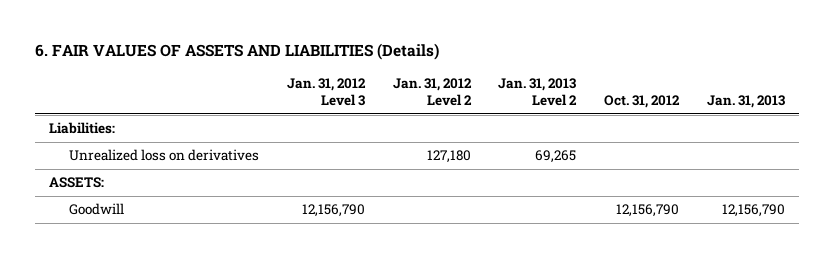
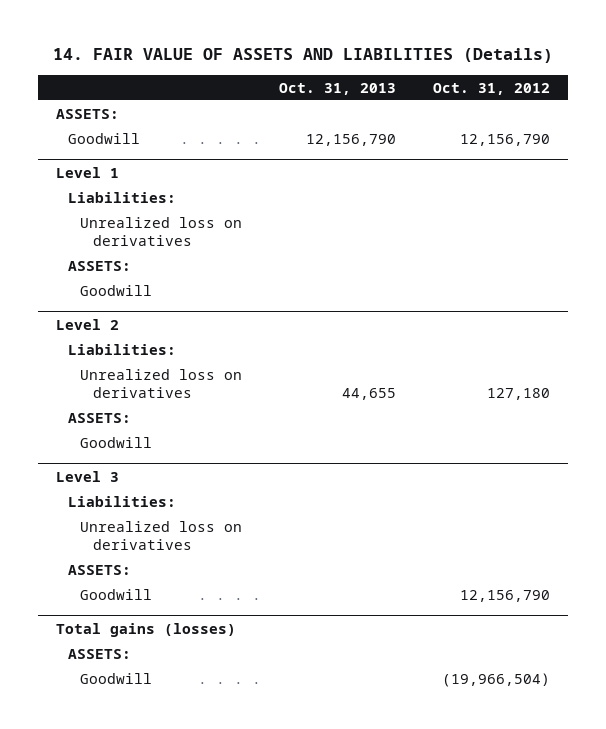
- 6. FAIR VALUES OF ASSETS AND LIABILITIES (Details)
+ 14. FAIR VALUE OF ASSETS AND LIABILITIES (Details)
- | Jan. 31, 2012 Level 3 | Jan. 31, 2012 Level 2 | Jan. 31, 2013 Level 2 | Oct. 31, 2012 | Jan. 31, 2013
+ | Oct. 31, 2013 | Oct. 31, 2012
- Liabilities:
- Unrealized loss on derivatives | | 127,180 | 69,265 | |
+ Level 1
+ Liabilities:
+ Unrealized loss on derivatives
+ ASSETS:
+ Goodwill
+ Level 2
+ Liabilities:
+ Unrealized loss on derivatives | 44,655 | 127,180
+ ASSETS:
+ Goodwill
+ Level 3
+ Liabilities:
+ Unrealized loss on derivatives
+ ASSETS:
+ Goodwill | | 12,156,790
+ Total gains (losses)
+ ASSETS:
+ Goodwill | | (19,966,504)

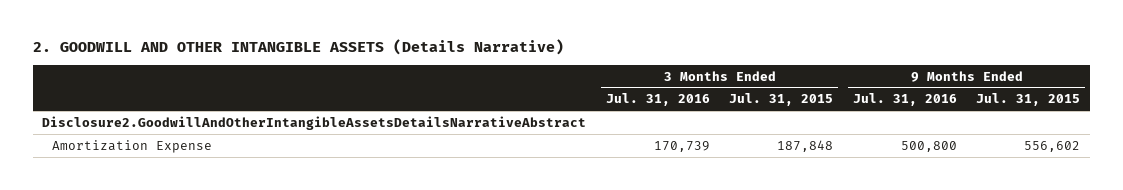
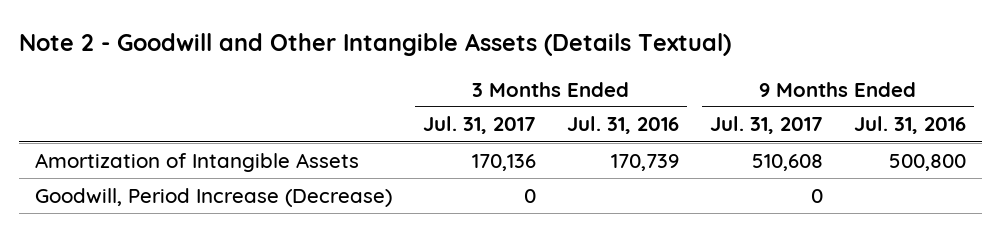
- 2. GOODWILL AND OTHER INTANGIBLE ASSETS (Details Narrative)
+ Note 2 - Goodwill and Other Intangible Assets (Details Textual)
- | 3 Months Ended Jul. 31, 2016 | 3 Months Ended Jul. 31, 2015 | 9 Months Ended Jul. 31, 2016 | 9 Months Ended Jul. 31, 2015
+ | 3 Months Ended Jul. 31, 2017 | 3 Months Ended Jul. 31, 2016 | 9 Months Ended Jul. 31, 2017 | 9 Months Ended Jul. 31, 2016
- Disclosure2.GoodwillAndOtherIntangibleAssetsDetailsNarrativeAbstract
- Amortization Expense | 170,739 | 187,848 | 500,800 | 556,602
+ Amortization of Intangible Assets | 170,136 | 170,739 | 510,608 | 500,800
+ Goodwill, Period Increase (Decrease) | 0 | | 0 |

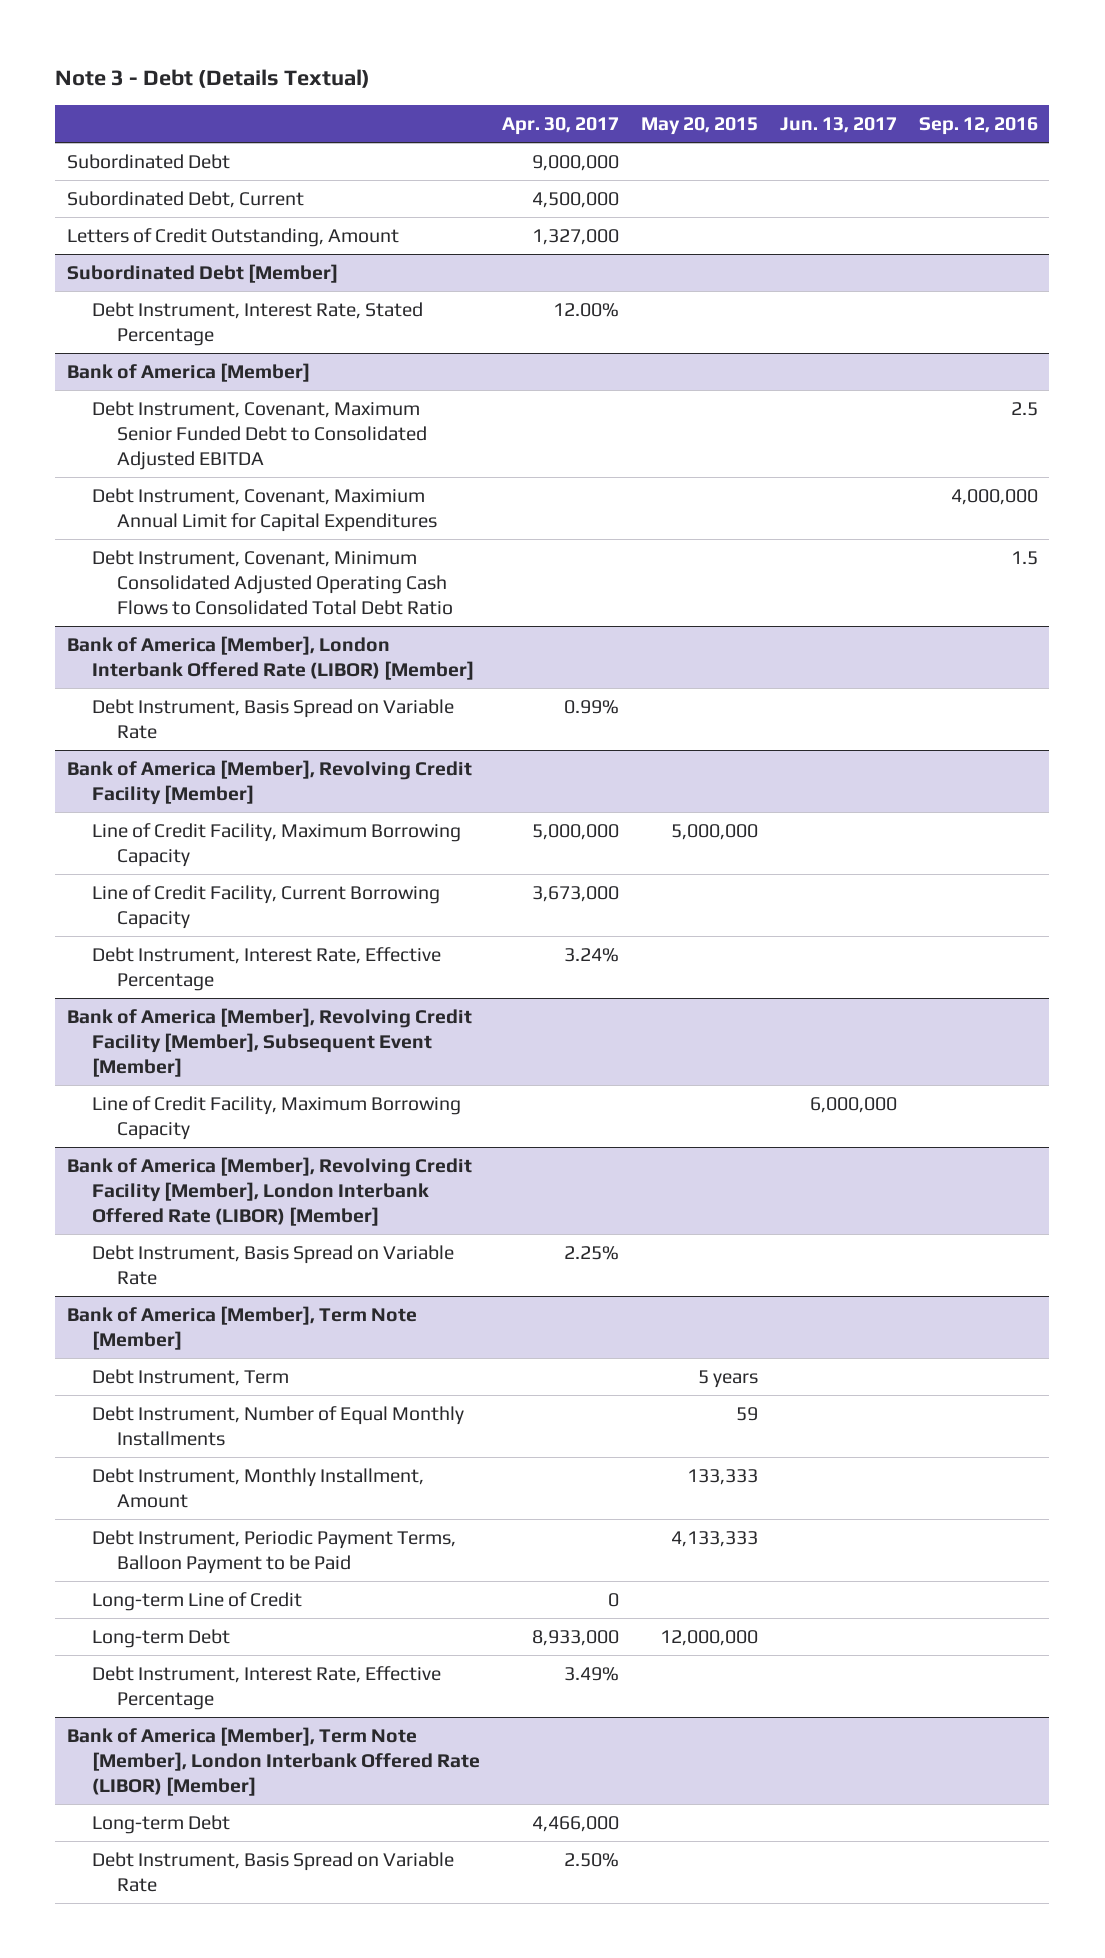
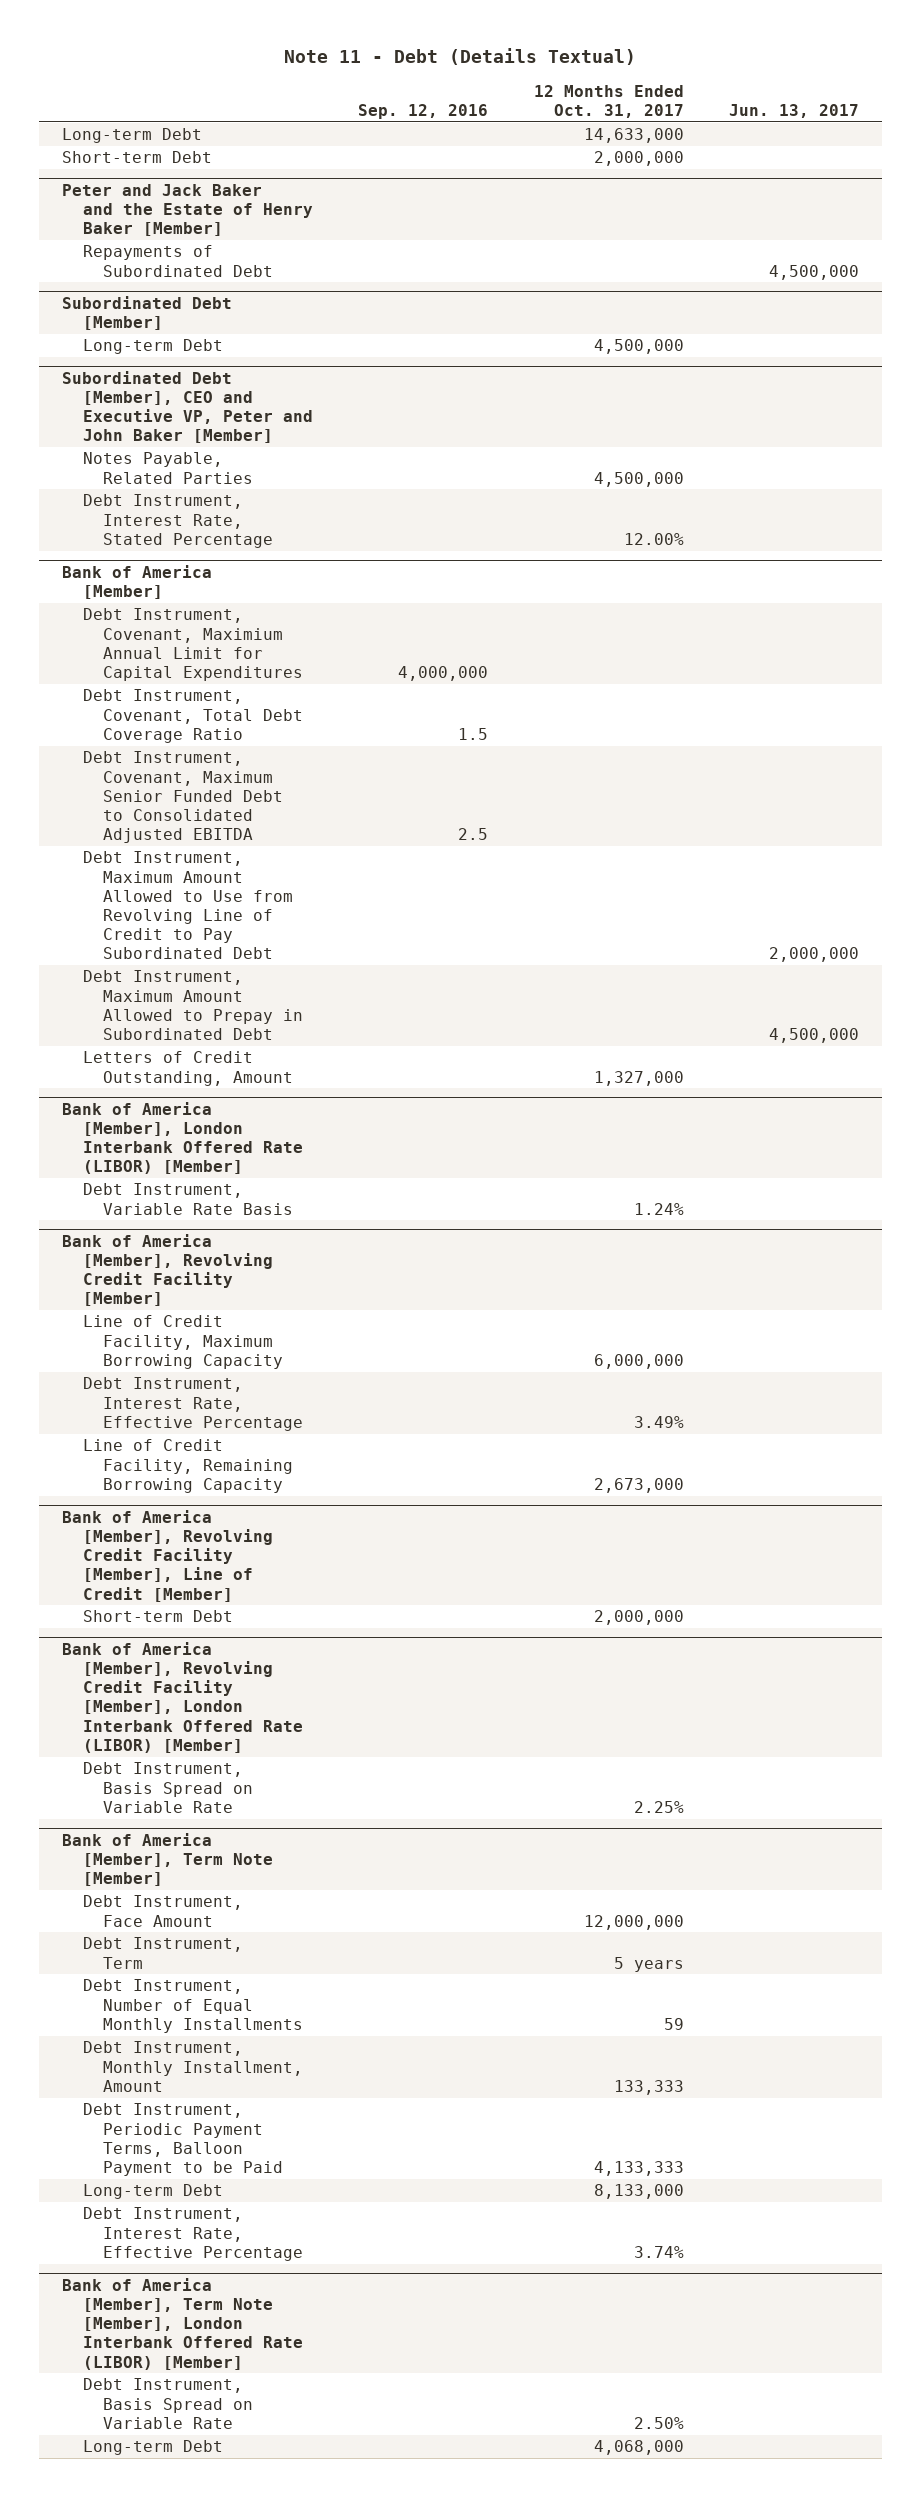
- Note 3 - Debt (Details Textual)
+ Note 11 - Debt (Details Textual)
- | Apr. 30, 2017 | May 20, 2015 | Jun. 13, 2017 | Sep. 12, 2016
+ | Sep. 12, 2016 | 12 Months Ended Oct. 31, 2017 | Jun. 13, 2017
- Subordinated Debt | 9,000,000 | | |
- Subordinated Debt, Current | 4,500,000 | | |
- Letters of Credit Outstanding, Amount | 1,327,000 | | |
+ Long-term Debt | | 14,633,000 |
+ Short-term Debt | | 2,000,000 |
+ Peter and Jack Baker and the Estate of Henry Baker [Member]
+ Repayments of Subordinated Debt | | | 4,500,000
@ Subordinated Debt [Member]
- Debt Instrument, Interest Rate, Stated Percentage | 12.00% | | |
+ Long-term Debt | | 4,500,000 |
+ Subordinated Debt [Member], CEO and Executive VP, Peter and John Baker [Member]
+ Notes Payable, Related Parties | | 4,500,000 |
+ Debt Instrument, Interest Rate, Stated Percentage | | 12.00% |
@ Bank of America [Member]
- Debt Instrument, Covenant, Minimum Consolidated Adjusted Operating Cash Flows to Consolidated Total Debt Ratio | | | | 1.5
+ Debt Instrument, Covenant, Total Debt Coverage Ratio | 1.5 | |
moved down: Debt Instrument, Covenant, Maximum Senior Funded Debt to Consolidated Adjusted EBITDA | 2.5 | |
+ Debt Instrument, Maximum Amount Allowed to Use from Revolving Line of Credit to Pay Subordinated Debt | | | 2,000,000
+ Debt Instrument, Maximum Amount Allowed to Prepay in Subordinated Debt | | | 4,500,000
+ Letters of Credit Outstanding, Amount | | 1,327,000 |
@ Bank of America [Member], London Interbank Offered Rate (LIBOR) [Member]
- Debt Instrument, Basis Spread on Variable Rate | 0.99% | | |
+ Debt Instrument, Variable Rate Basis | | 1.24% |
@ Bank of America [Member], Revolving Credit Facility [Member]
- Line of Credit Facility, Current Borrowing Capacity | 3,673,000 | | |
- Bank of America [Member], Revolving Credit Facility [Member], Subsequent Event [Member]
- Line of Credit Facility, Maximum Borrowing Capacity | | | 6,000,000 |
@ Bank of America [Member], Revolving Credit Facility [Member]
+ Line of Credit Facility, Remaining Borrowing Capacity | | 2,673,000 |
+ Bank of America [Member], Revolving Credit Facility [Member], Line of Credit [Member]
+ Short-term Debt | | 2,000,000 |
@ Bank of America [Member], Term Note [Member]
+ Debt Instrument, Face Amount | | 12,000,000 |
- Long-term Line of Credit | 0 | | |
@ Bank of America [Member], Term Note [Member], London Interbank Offered Rate (LIBOR) [Member]
moved down: Long-term Debt | | 4,068,000 |

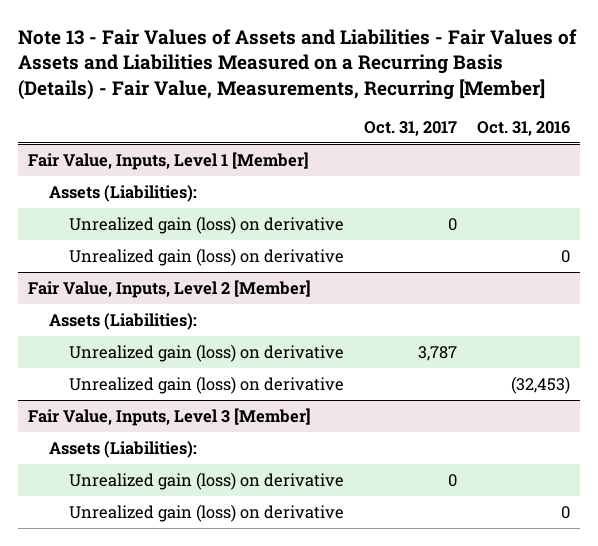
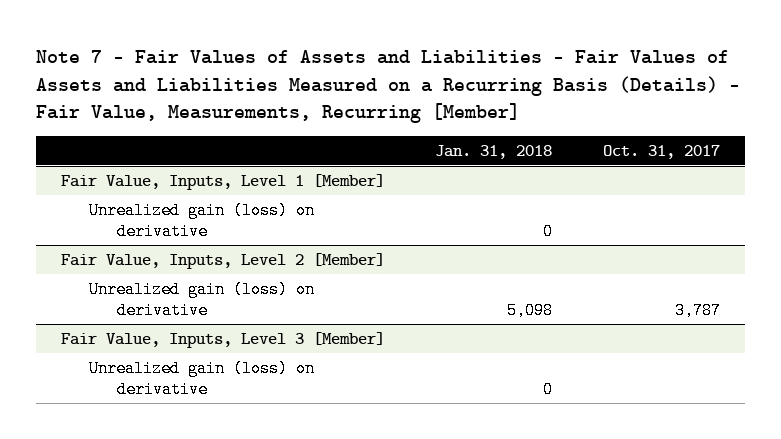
- Note 13 - Fair Values of Assets and Liabilities - Fair Values of Assets and Liabilities Measured on a Recurring Basis (Details) - Fair Value, Measurements, Recurring [Member]
+ Note 7 - Fair Values of Assets and Liabilities - Fair Values of Assets and Liabilities Measured on a Recurring Basis (Details) - Fair Value, Measurements, Recurring [Member]
- | Oct. 31, 2017 | Oct. 31, 2016
+ | Jan. 31, 2018 | Oct. 31, 2017
@ Fair Value, Inputs, Level 1 [Member]
- Assets (Liabilities):
- Unrealized gain (loss) on derivative | 0 |
@ Fair Value, Inputs, Level 2 [Member]
- Assets (Liabilities):
- Unrealized gain (loss) on derivative | | (32,453)
@ Fair Value, Inputs, Level 3 [Member]
- Assets (Liabilities):
- Unrealized gain (loss) on derivative | 0 |

